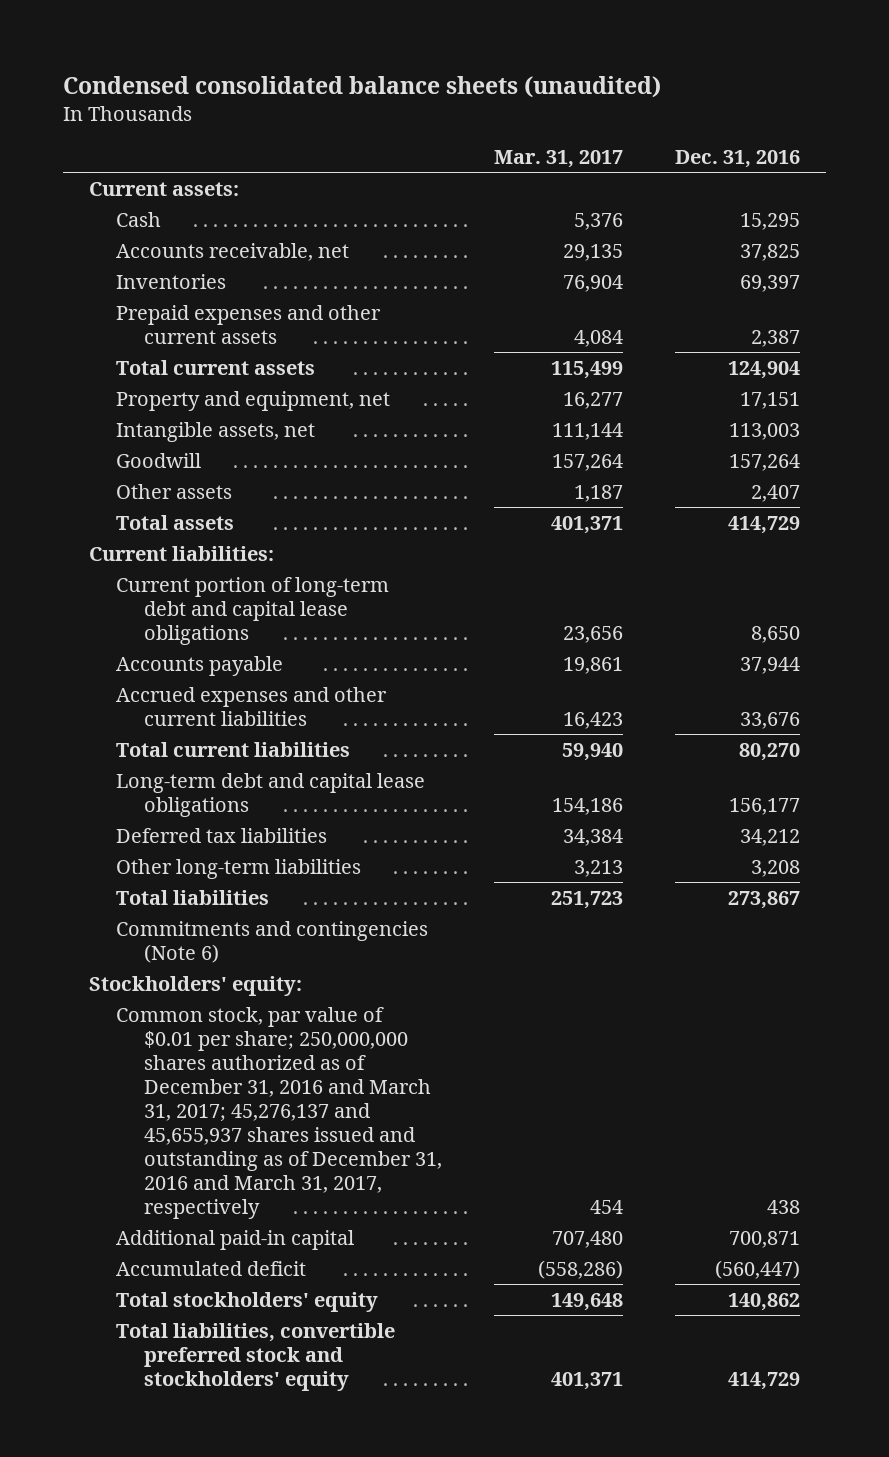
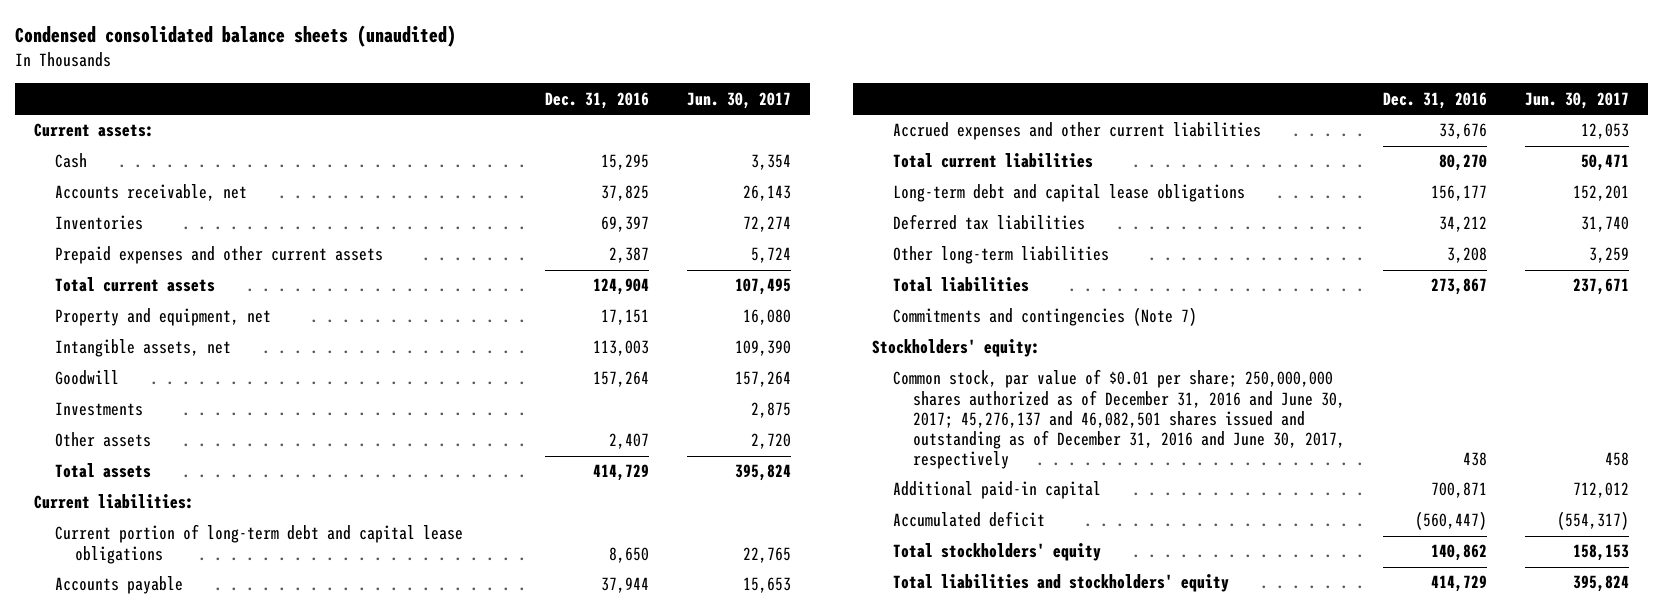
- | Mar. 31, 2017 | Dec. 31, 2016
+ | Dec. 31, 2016 | Jun. 30, 2017
+ Investments | | 2,875
- Commitments and contingencies (Note 6)
+ Commitments and contingencies (Note 7)
- Common stock, par value of $0.01 per share; 250,000,000 shares authorized as of December 31, 2016 and March 31, 2017; 45,276,137 and 45,655,937 shares issued and outstanding as of December 31, 2016 and March 31, 2017, respectively | 454 | 438
+ Common stock, par value of $0.01 per share; 250,000,000 shares authorized as of December 31, 2016 and June 30, 2017; 45,276,137 and 46,082,501 shares issued and outstanding as of December 31, 2016 and June 30, 2017, respectively | 438 | 458
- Total liabilities, convertible preferred stock and stockholders' equity | 401,371 | 414,729
+ Total liabilities and stockholders' equity | 414,729 | 395,824

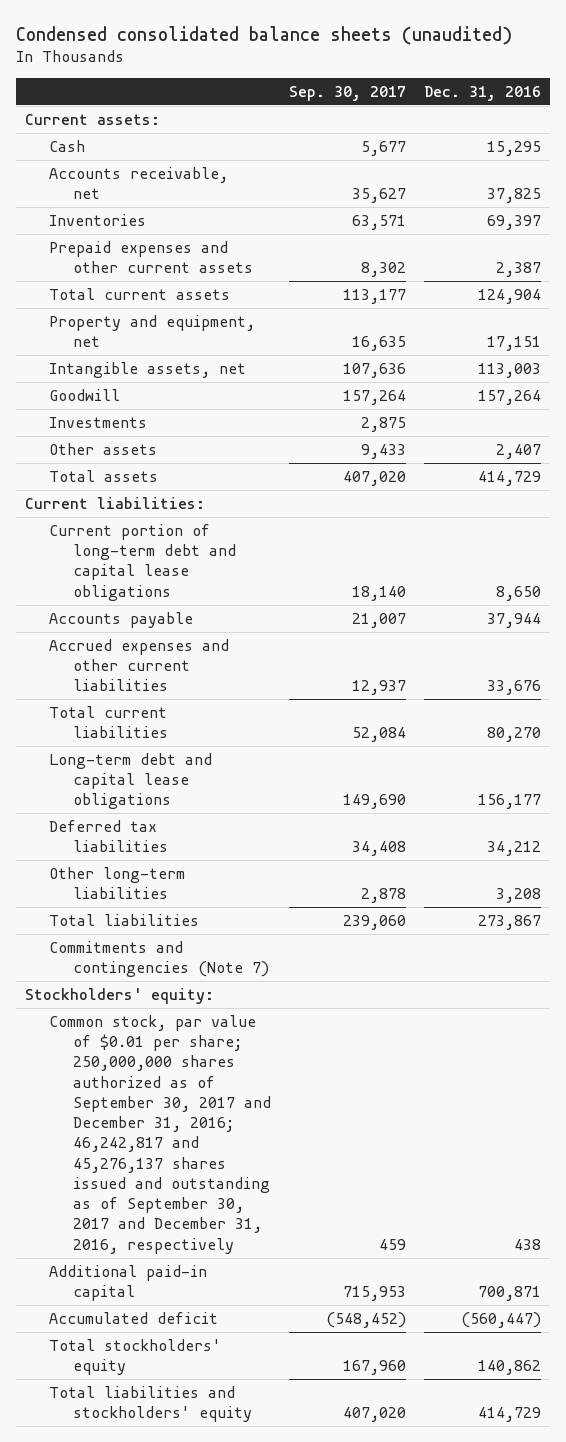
- | Dec. 31, 2016 | Jun. 30, 2017
+ | Sep. 30, 2017 | Dec. 31, 2016
- Common stock, par value of $0.01 per share; 250,000,000 shares authorized as of December 31, 2016 and June 30, 2017; 45,276,137 and 46,082,501 shares issued and outstanding as of December 31, 2016 and June 30, 2017, respectively | 438 | 458
+ Common stock, par value of $0.01 per share; 250,000,000 shares authorized as of September 30, 2017 and December 31, 2016; 46,242,817 and 45,276,137 shares issued and outstanding as of September 30, 2017 and December 31, 2016, respectively | 459 | 438

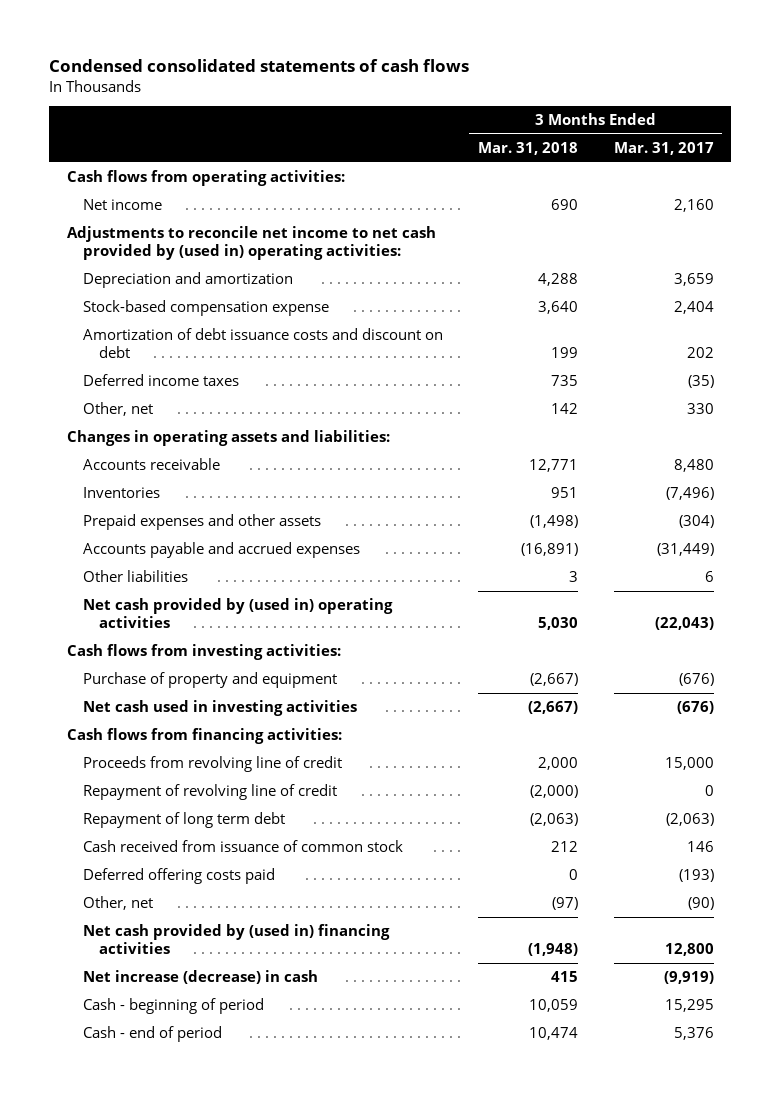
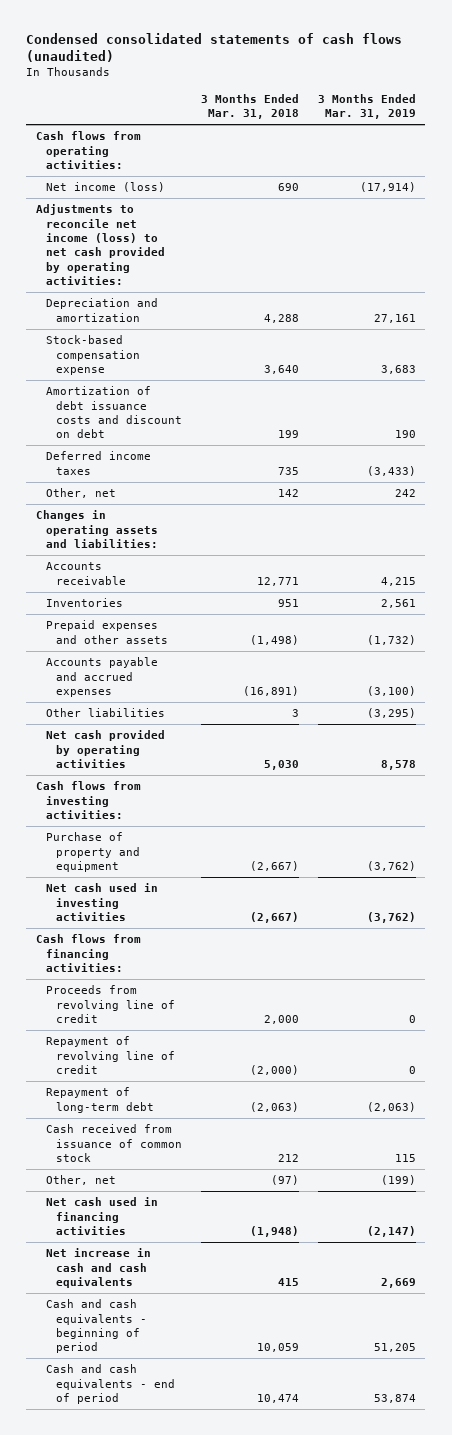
- Condensed consolidated statements of cash flows
+ Condensed consolidated statements of cash flows (unaudited)
- | 3 Months Ended Mar. 31, 2018 | 3 Months Ended Mar. 31, 2017
+ | 3 Months Ended Mar. 31, 2018 | 3 Months Ended Mar. 31, 2019
- Net income | 690 | 2,160
- Adjustments to reconcile net income to net cash provided by (used in) operating activities:
+ Net income (loss) | 690 | (17,914)
+ Adjustments to reconcile net income (loss) to net cash provided by operating activities:
- Net cash provided by (used in) operating activities | 5,030 | (22,043)
+ Net cash provided by operating activities | 5,030 | 8,578
- Repayment of long term debt | (2,063) | (2,063)
+ Repayment of long-term debt | (2,063) | (2,063)
- Deferred offering costs paid | 0 | (193)
- Net cash provided by (used in) financing activities | (1,948) | 12,800
- Net increase (decrease) in cash | 415 | (9,919)
- Cash - beginning of period | 10,059 | 15,295
- Cash - end of period | 10,474 | 5,376
+ Net cash used in financing activities | (1,948) | (2,147)
+ Net increase in cash and cash equivalents | 415 | 2,669
+ Cash and cash equivalents - beginning of period | 10,059 | 51,205
+ Cash and cash equivalents - end of period | 10,474 | 53,874

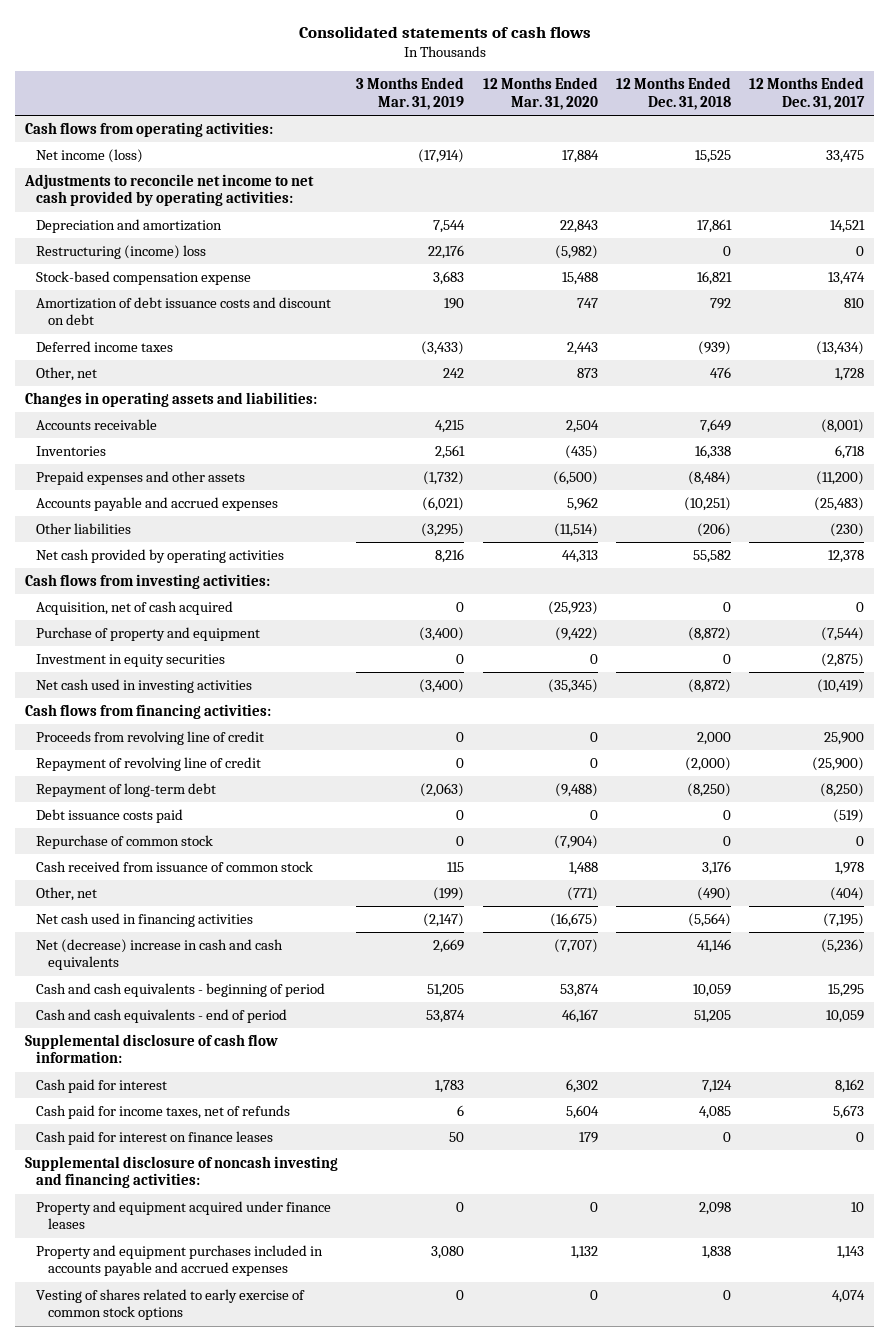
- Condensed consolidated statements of cash flows (unaudited)
+ Consolidated statements of cash flows
- | 3 Months Ended Mar. 31, 2018 | 3 Months Ended Mar. 31, 2019
+ | 3 Months Ended Mar. 31, 2019 | 12 Months Ended Mar. 31, 2020 | 12 Months Ended Dec. 31, 2018 | 12 Months Ended Dec. 31, 2017
- Adjustments to reconcile net income (loss) to net cash provided by operating activities:
- Depreciation and amortization | 4,288 | 27,161
+ Adjustments to reconcile net income to net cash provided by operating activities:
+ Depreciation and amortization | 7,544 | 22,843 | 17,861 | 14,521
+ Restructuring (income) loss | 22,176 | (5,982) | 0 | 0
- Accounts payable and accrued expenses | (16,891) | (3,100)
+ Accounts payable and accrued expenses | (6,021) | 5,962 | (10,251) | (25,483)
- Net cash provided by operating activities | 5,030 | 8,578
+ Net cash provided by operating activities | 8,216 | 44,313 | 55,582 | 12,378
- Purchase of property and equipment | (2,667) | (3,762)
- Net cash used in investing activities | (2,667) | (3,762)
+ Acquisition, net of cash acquired | 0 | (25,923) | 0 | 0
+ Purchase of property and equipment | (3,400) | (9,422) | (8,872) | (7,544)
+ Investment in equity securities | 0 | 0 | 0 | (2,875)
+ Net cash used in investing activities | (3,400) | (35,345) | (8,872) | (10,419)
+ Debt issuance costs paid | 0 | 0 | 0 | (519)
+ Repurchase of common stock | 0 | (7,904) | 0 | 0
- Net increase in cash and cash equivalents | 415 | 2,669
+ Net (decrease) increase in cash and cash equivalents | 2,669 | (7,707) | 41,146 | (5,236)
+ Supplemental disclosure of cash flow information:
+ Cash paid for interest | 1,783 | 6,302 | 7,124 | 8,162
+ Cash paid for income taxes, net of refunds | 6 | 5,604 | 4,085 | 5,673
+ Cash paid for interest on finance leases | 50 | 179 | 0 | 0
+ Supplemental disclosure of noncash investing and financing activities:
+ Property and equipment acquired under finance leases | 0 | 0 | 2,098 | 10
+ Property and equipment purchases included in accounts payable and accrued expenses | 3,080 | 1,132 | 1,838 | 1,143
+ Vesting of shares related to early exercise of common stock options | 0 | 0 | 0 | 4,074

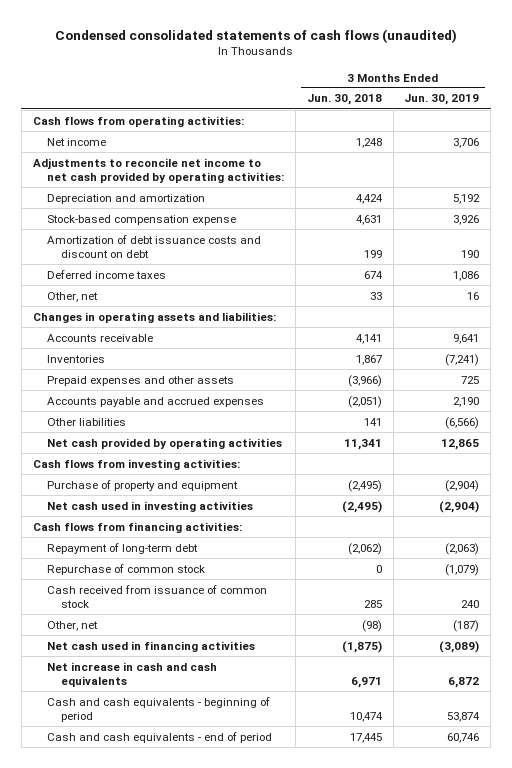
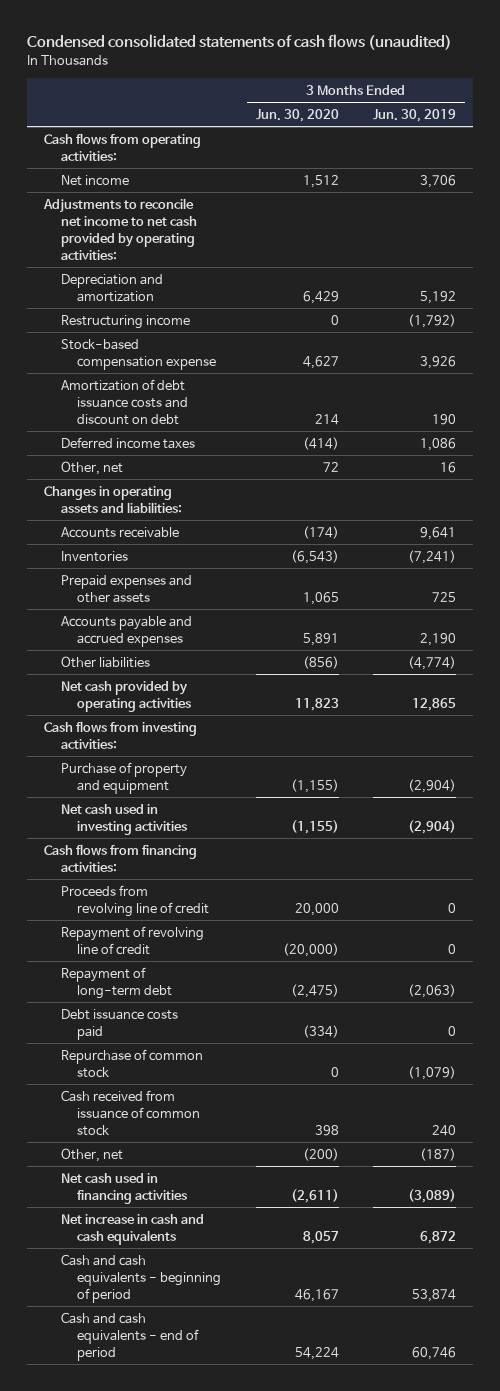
- | 3 Months Ended Jun. 30, 2018 | 3 Months Ended Jun. 30, 2019
+ | 3 Months Ended Jun. 30, 2020 | 3 Months Ended Jun. 30, 2019
+ Restructuring income | 0 | (1,792)
- Other liabilities | 141 | (6,566)
+ Other liabilities | (856) | (4,774)
+ Proceeds from revolving line of credit | 20,000 | 0
+ Repayment of revolving line of credit | (20,000) | 0
+ Debt issuance costs paid | (334) | 0

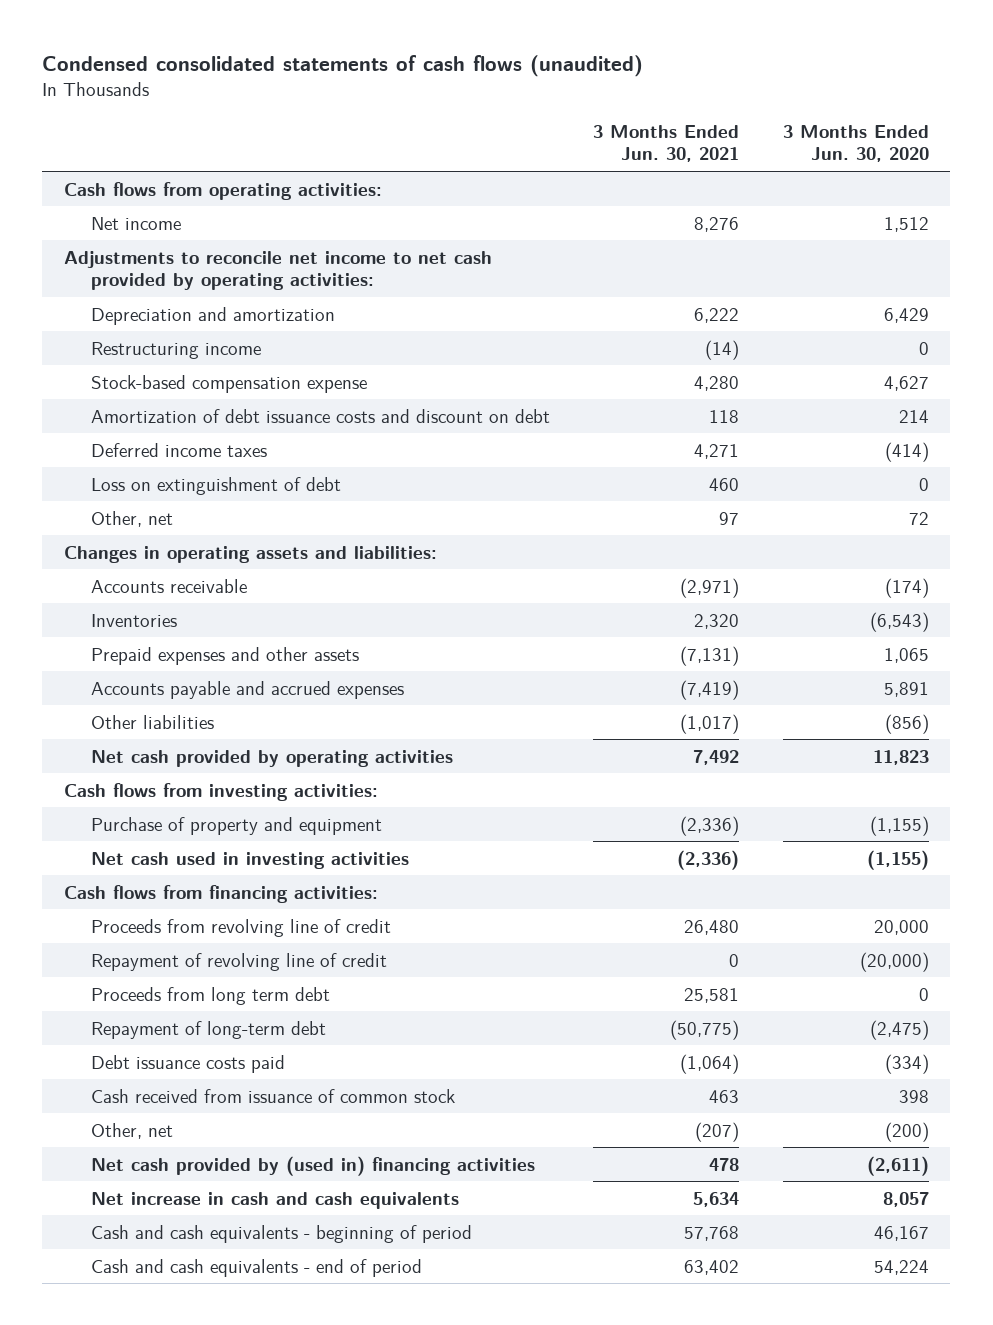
- | 3 Months Ended Jun. 30, 2020 | 3 Months Ended Jun. 30, 2019
+ | 3 Months Ended Jun. 30, 2021 | 3 Months Ended Jun. 30, 2020
+ Loss on extinguishment of debt | 460 | 0
+ Proceeds from long term debt | 25,581 | 0
- Repurchase of common stock | 0 | (1,079)
- Net cash used in financing activities | (2,611) | (3,089)
+ Net cash provided by (used in) financing activities | 478 | (2,611)

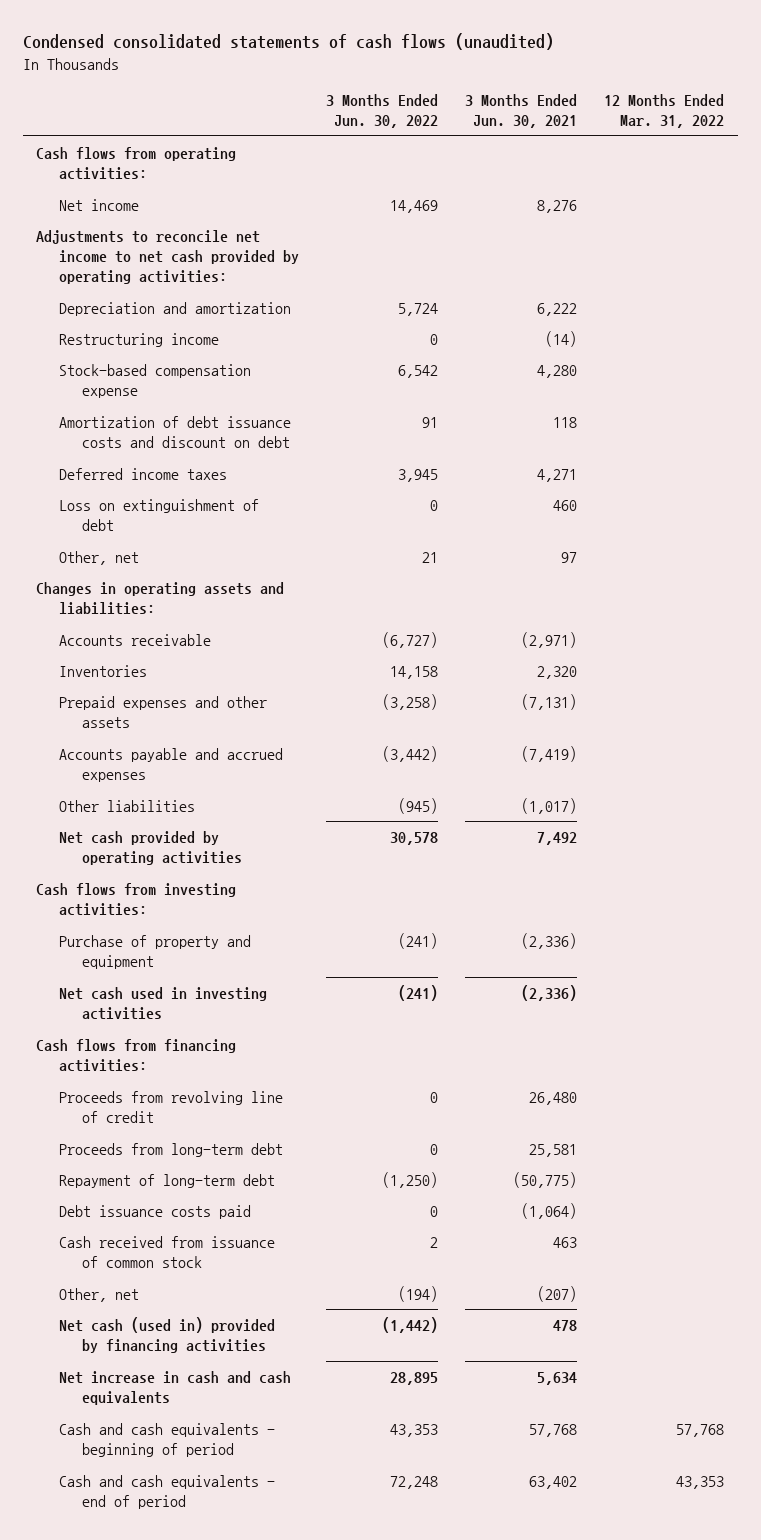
- | 3 Months Ended Jun. 30, 2021 | 3 Months Ended Jun. 30, 2020
+ | 3 Months Ended Jun. 30, 2022 | 3 Months Ended Jun. 30, 2021 | 12 Months Ended Mar. 31, 2022
- Repayment of revolving line of credit | 0 | (20,000)
- Proceeds from long term debt | 25,581 | 0
+ Proceeds from long-term debt | 0 | 25,581 |
- Net cash provided by (used in) financing activities | 478 | (2,611)
+ Net cash (used in) provided by financing activities | (1,442) | 478 |

